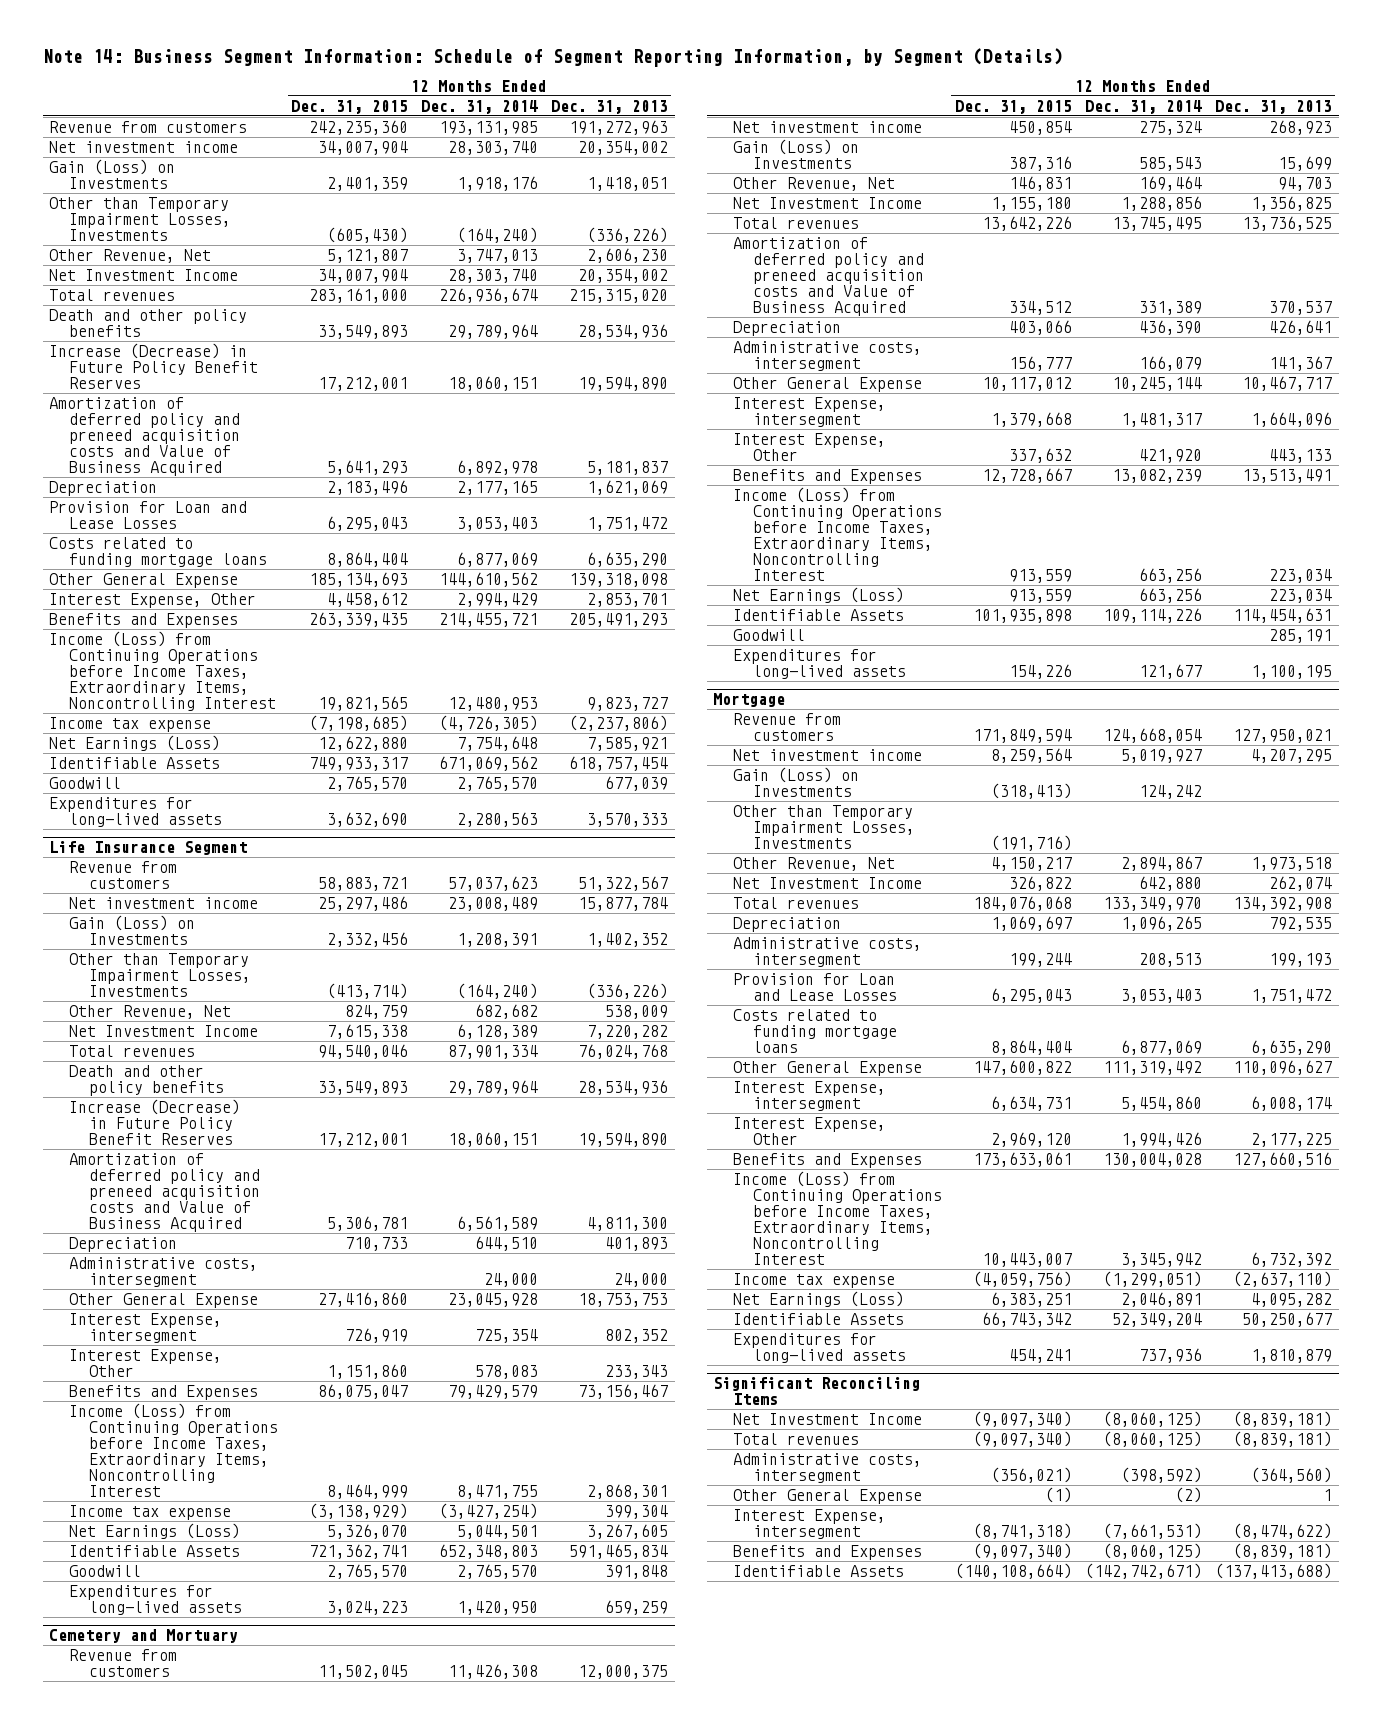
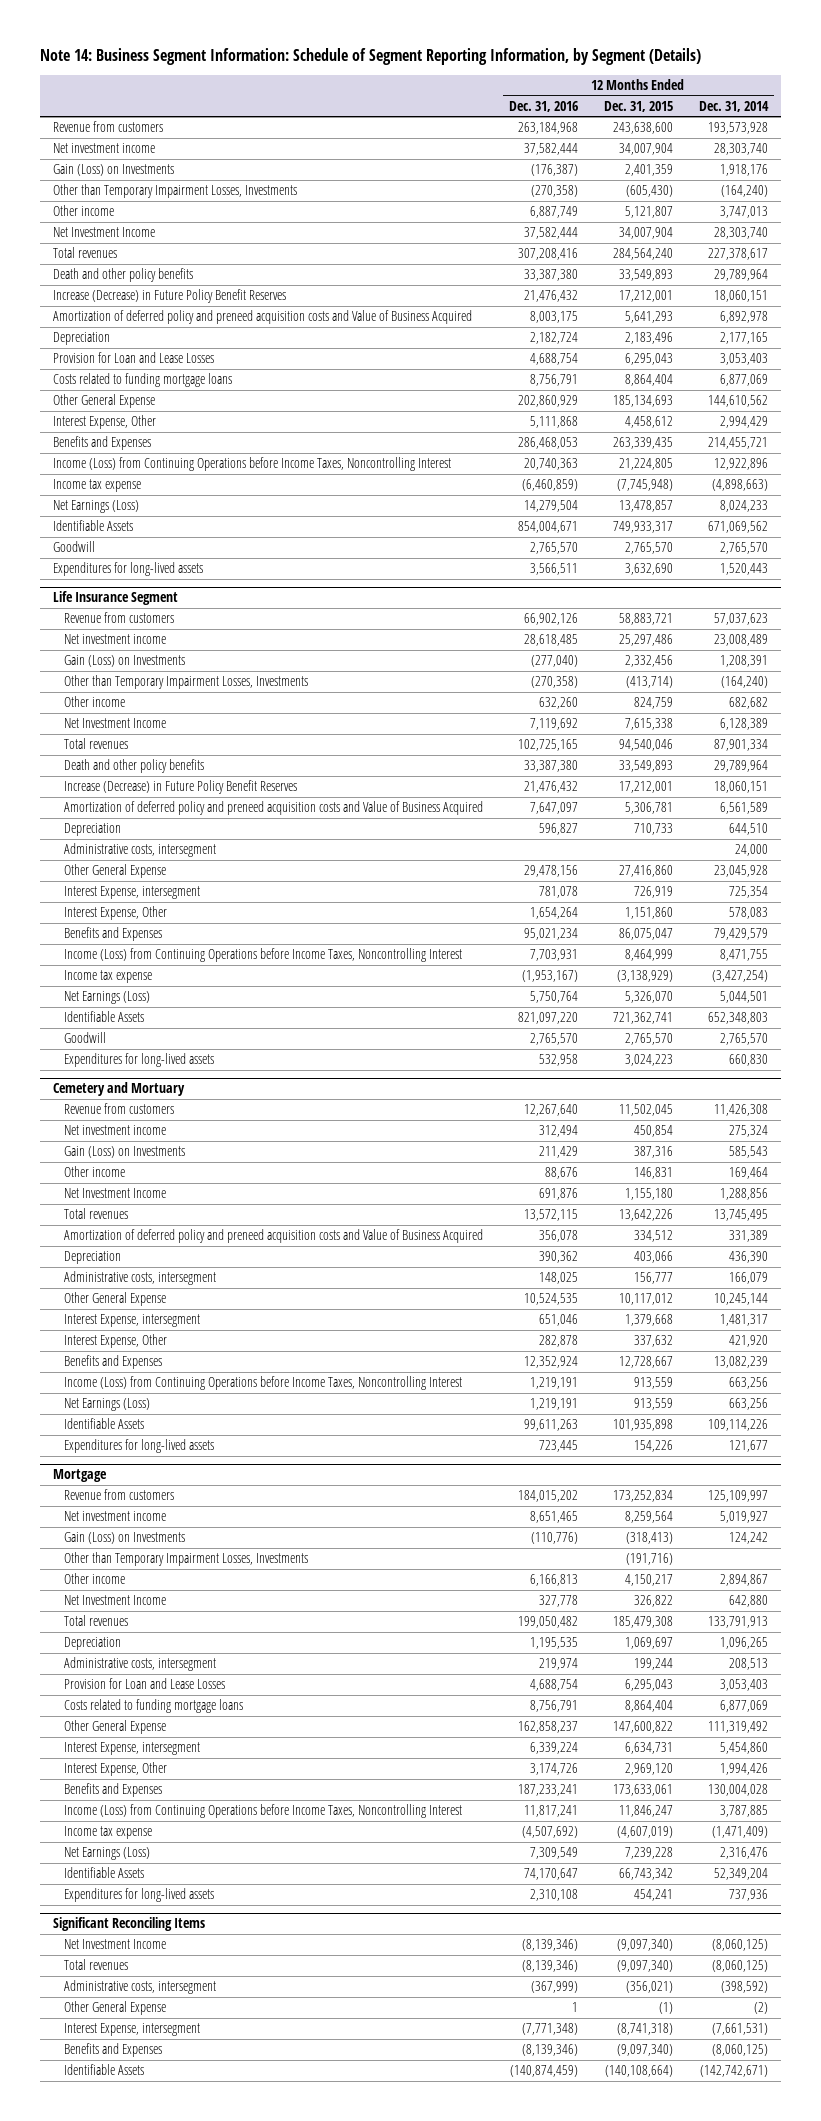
- | 12 Months Ended Dec. 31, 2015 | 12 Months Ended Dec. 31, 2014 | 12 Months Ended Dec. 31, 2013
+ | 12 Months Ended Dec. 31, 2016 | 12 Months Ended Dec. 31, 2015 | 12 Months Ended Dec. 31, 2014
- Revenue from customers | 242,235,360 | 193,131,985 | 191,272,963
+ Revenue from customers | 263,184,968 | 243,638,600 | 193,573,928
- Other Revenue, Net | 5,121,807 | 3,747,013 | 2,606,230
+ Other income | 6,887,749 | 5,121,807 | 3,747,013
- Total revenues | 283,161,000 | 226,936,674 | 215,315,020
+ Total revenues | 307,208,416 | 284,564,240 | 227,378,617
- Income (Loss) from Continuing Operations before Income Taxes, Extraordinary Items, Noncontrolling Interest | 19,821,565 | 12,480,953 | 9,823,727
- Income tax expense | (7,198,685) | (4,726,305) | (2,237,806)
- Net Earnings (Loss) | 12,622,880 | 7,754,648 | 7,585,921
+ Income (Loss) from Continuing Operations before Income Taxes, Noncontrolling Interest | 20,740,363 | 21,224,805 | 12,922,896
+ Income tax expense | (6,460,859) | (7,745,948) | (4,898,663)
+ Net Earnings (Loss) | 14,279,504 | 13,478,857 | 8,024,233
- Expenditures for long-lived assets | 3,632,690 | 2,280,563 | 3,570,333
+ Expenditures for long-lived assets | 3,566,511 | 3,632,690 | 1,520,443
@ Life Insurance Segment
- Other Revenue, Net | 824,759 | 682,682 | 538,009
+ Other income | 632,260 | 824,759 | 682,682
- Income (Loss) from Continuing Operations before Income Taxes, Extraordinary Items, Noncontrolling Interest | 8,464,999 | 8,471,755 | 2,868,301
+ Income (Loss) from Continuing Operations before Income Taxes, Noncontrolling Interest | 7,703,931 | 8,464,999 | 8,471,755
- Expenditures for long-lived assets | 3,024,223 | 1,420,950 | 659,259
+ Expenditures for long-lived assets | 532,958 | 3,024,223 | 660,830
@ Cemetery and Mortuary
- Other Revenue, Net | 146,831 | 169,464 | 94,703
+ Other income | 88,676 | 146,831 | 169,464
- Income (Loss) from Continuing Operations before Income Taxes, Extraordinary Items, Noncontrolling Interest | 913,559 | 663,256 | 223,034
+ Income (Loss) from Continuing Operations before Income Taxes, Noncontrolling Interest | 1,219,191 | 913,559 | 663,256
- Goodwill | | | 285,191
@ Mortgage
- Revenue from customers | 171,849,594 | 124,668,054 | 127,950,021
+ Revenue from customers | 184,015,202 | 173,252,834 | 125,109,997
- Other Revenue, Net | 4,150,217 | 2,894,867 | 1,973,518
+ Other income | 6,166,813 | 4,150,217 | 2,894,867
- Total revenues | 184,076,068 | 133,349,970 | 134,392,908
+ Total revenues | 199,050,482 | 185,479,308 | 133,791,913
- Income (Loss) from Continuing Operations before Income Taxes, Extraordinary Items, Noncontrolling Interest | 10,443,007 | 3,345,942 | 6,732,392
- Income tax expense | (4,059,756) | (1,299,051) | (2,637,110)
- Net Earnings (Loss) | 6,383,251 | 2,046,891 | 4,095,282
+ Income (Loss) from Continuing Operations before Income Taxes, Noncontrolling Interest | 11,817,241 | 11,846,247 | 3,787,885
+ Income tax expense | (4,507,692) | (4,607,019) | (1,471,409)
+ Net Earnings (Loss) | 7,309,549 | 7,239,228 | 2,316,476

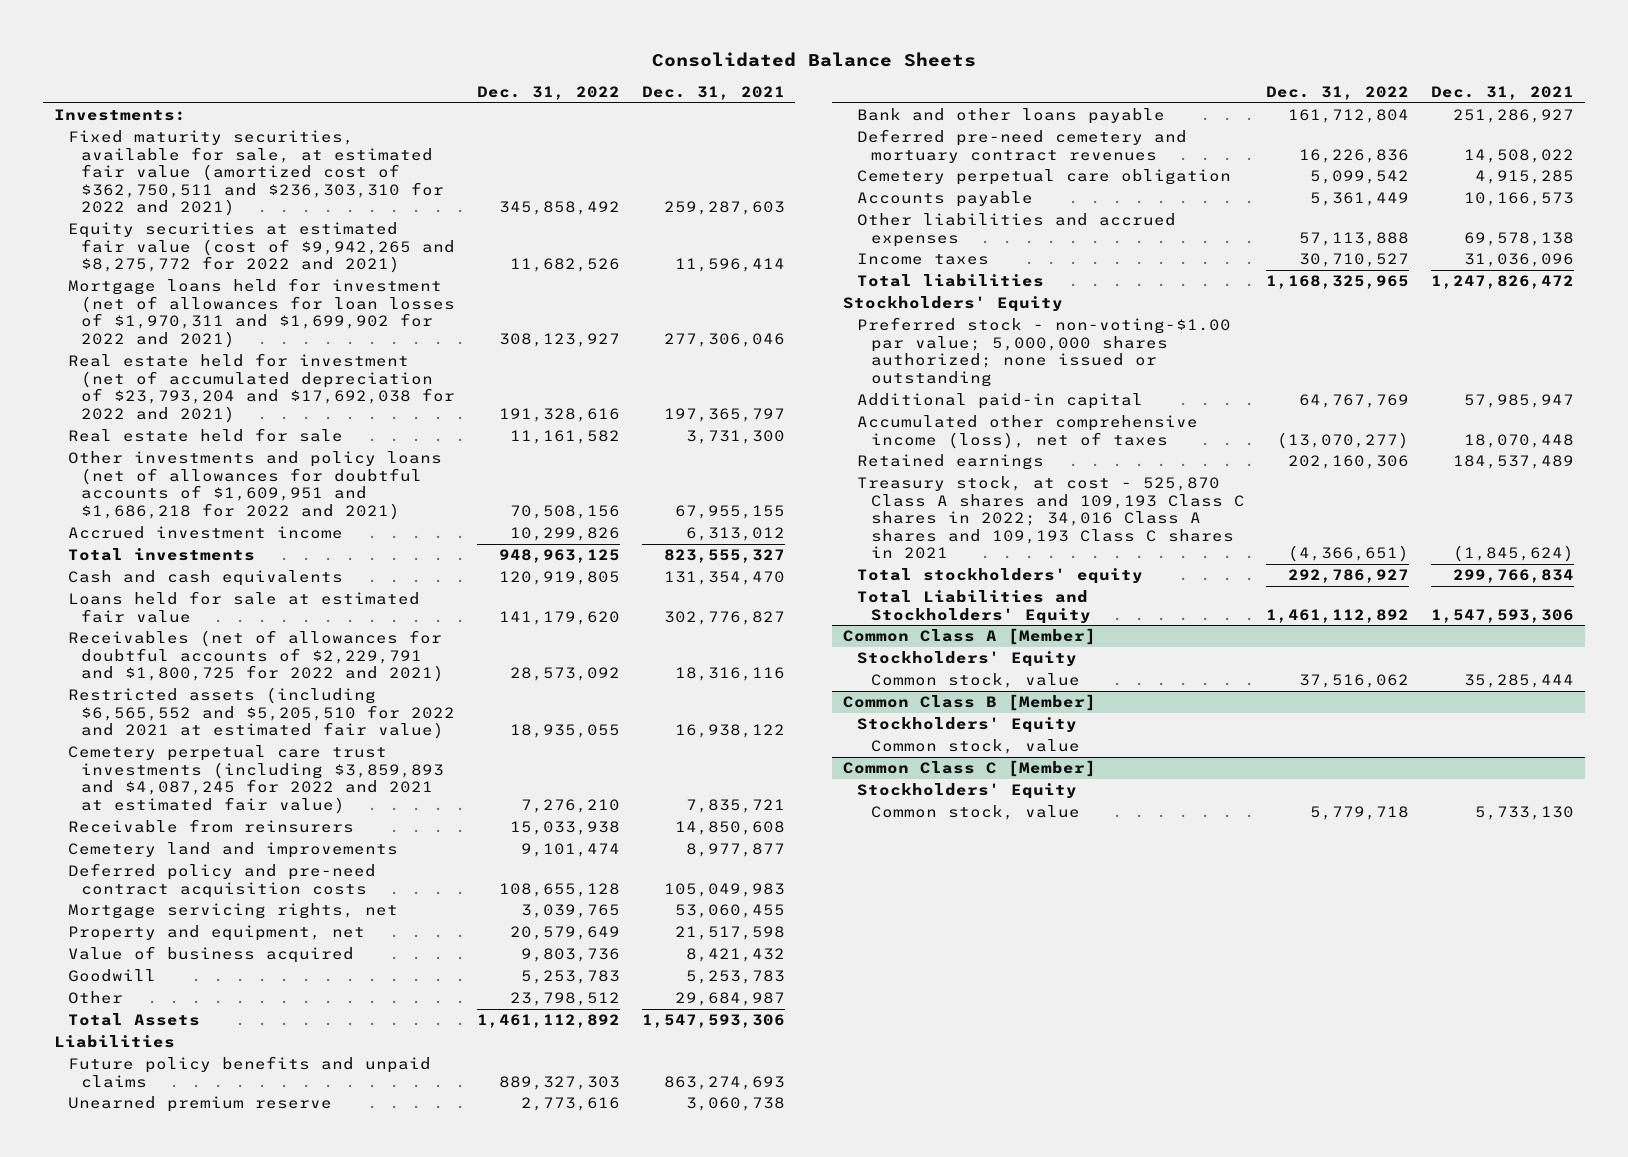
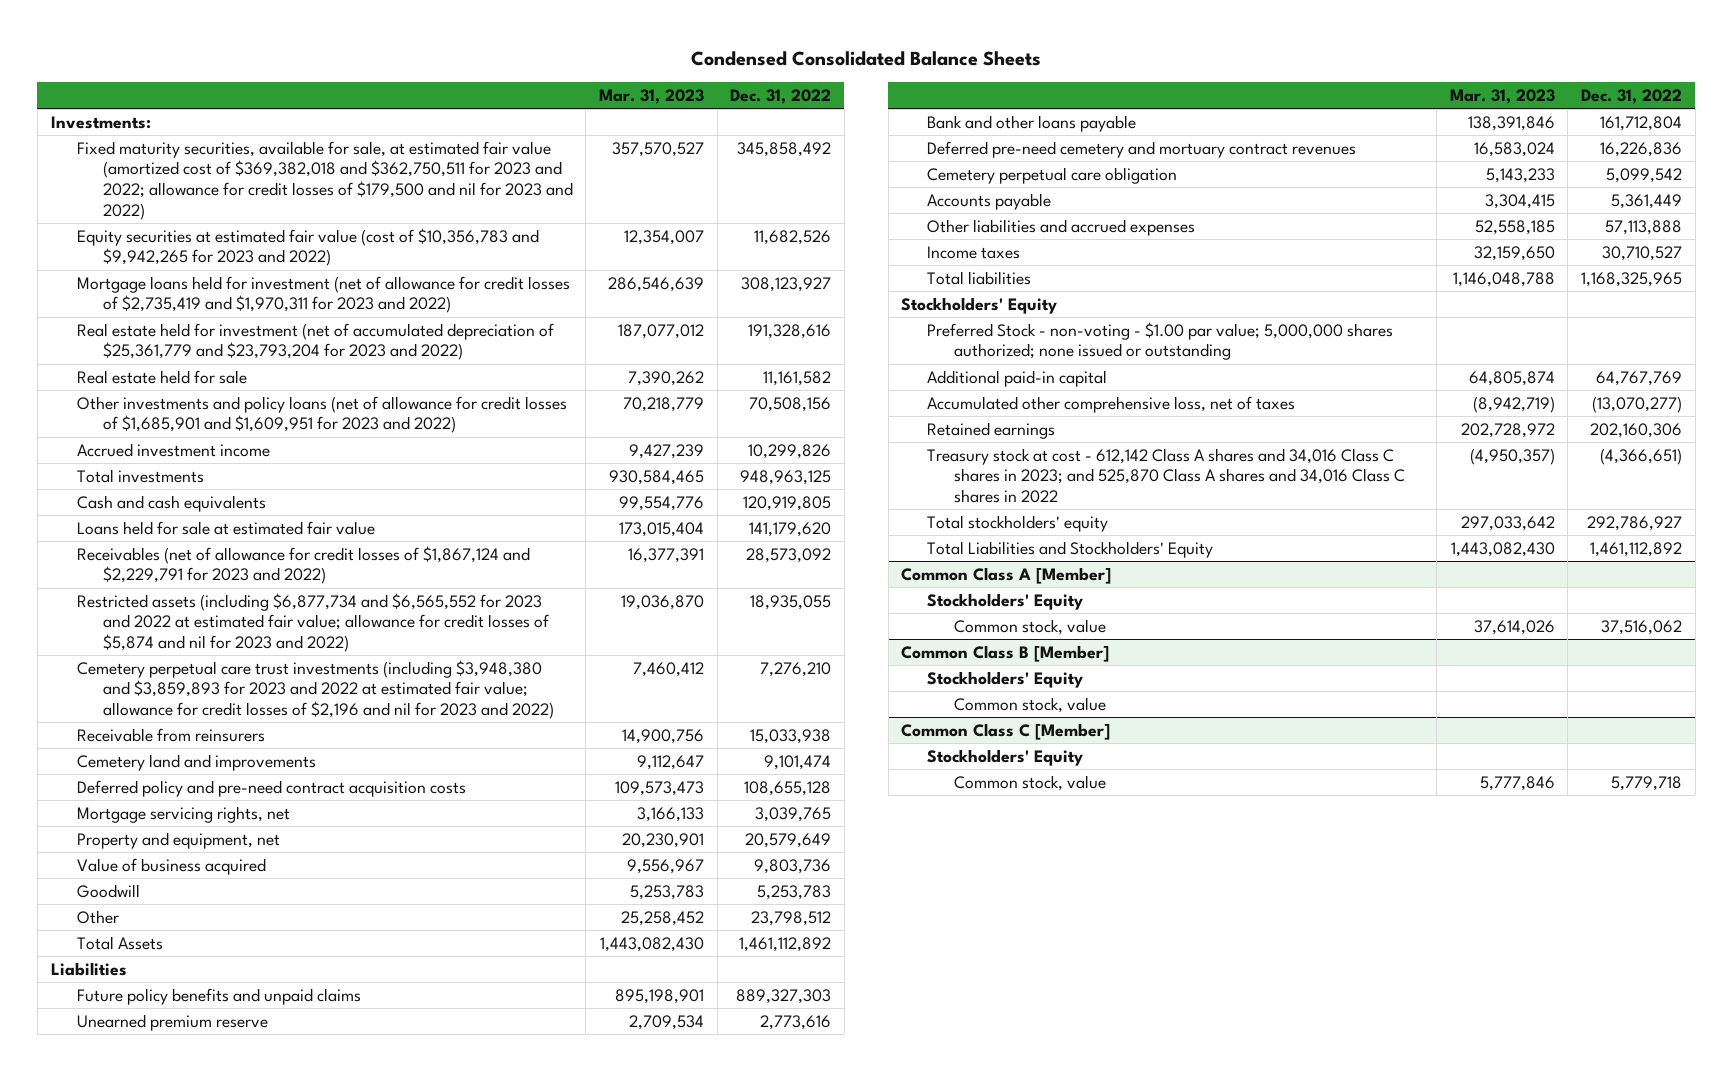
- Consolidated Balance Sheets
+ Condensed Consolidated Balance Sheets
- | Dec. 31, 2022 | Dec. 31, 2021
+ | Mar. 31, 2023 | Dec. 31, 2022
- Fixed maturity securities, available for sale, at estimated fair value (amortized cost of $362,750,511 and $236,303,310 for 2022 and 2021) | 345,858,492 | 259,287,603
- Equity securities at estimated fair value (cost of $9,942,265 and $8,275,772 for 2022 and 2021) | 11,682,526 | 11,596,414
- Mortgage loans held for investment (net of allowances for loan losses of $1,970,311 and $1,699,902 for 2022 and 2021) | 308,123,927 | 277,306,046
- Real estate held for investment (net of accumulated depreciation of $23,793,204 and $17,692,038 for 2022 and 2021) | 191,328,616 | 197,365,797
+ Fixed maturity securities, available for sale, at estimated fair value (amortized cost of $369,382,018 and $362,750,511 for 2023 and 2022; allowance for credit losses of $179,500 and nil for 2023 and 2022) | 357,570,527 | 345,858,492
+ Equity securities at estimated fair value (cost of $10,356,783 and $9,942,265 for 2023 and 2022) | 12,354,007 | 11,682,526
+ Mortgage loans held for investment (net of allowance for credit losses of $2,735,419 and $1,970,311 for 2023 and 2022) | 286,546,639 | 308,123,927
+ Real estate held for investment (net of accumulated depreciation of $25,361,779 and $23,793,204 for 2023 and 2022) | 187,077,012 | 191,328,616
- Other investments and policy loans (net of allowances for doubtful accounts of $1,609,951 and $1,686,218 for 2022 and 2021) | 70,508,156 | 67,955,155
+ Other investments and policy loans (net of allowance for credit losses of $1,685,901 and $1,609,951 for 2023 and 2022) | 70,218,779 | 70,508,156
- Receivables (net of allowances for doubtful accounts of $2,229,791 and $1,800,725 for 2022 and 2021) | 28,573,092 | 18,316,116
- Restricted assets (including $6,565,552 and $5,205,510 for 2022 and 2021 at estimated fair value) | 18,935,055 | 16,938,122
- Cemetery perpetual care trust investments (including $3,859,893 and $4,087,245 for 2022 and 2021 at estimated fair value) | 7,276,210 | 7,835,721
+ Receivables (net of allowance for credit losses of $1,867,124 and $2,229,791 for 2023 and 2022) | 16,377,391 | 28,573,092
+ Restricted assets (including $6,877,734 and $6,565,552 for 2023 and 2022 at estimated fair value; allowance for credit losses of $5,874 and nil for 2023 and 2022) | 19,036,870 | 18,935,055
+ Cemetery perpetual care trust investments (including $3,948,380 and $3,859,893 for 2023 and 2022 at estimated fair value; allowance for credit losses of $2,196 and nil for 2023 and 2022) | 7,460,412 | 7,276,210
- Preferred stock - non-voting-$1.00 par value; 5,000,000 shares authorized; none issued or outstanding
+ Preferred Stock - non-voting - $1.00 par value; 5,000,000 shares authorized; none issued or outstanding
- Accumulated other comprehensive income (loss), net of taxes | (13,070,277) | 18,070,448
+ Accumulated other comprehensive loss, net of taxes | (8,942,719) | (13,070,277)
- Treasury stock, at cost - 525,870 Class A shares and 109,193 Class C shares in 2022; 34,016 Class A shares and 109,193 Class C shares in 2021 | (4,366,651) | (1,845,624)
+ Treasury stock at cost - 612,142 Class A shares and 34,016 Class C shares in 2023; and 525,870 Class A shares and 34,016 Class C shares in 2022 | (4,950,357) | (4,366,651)

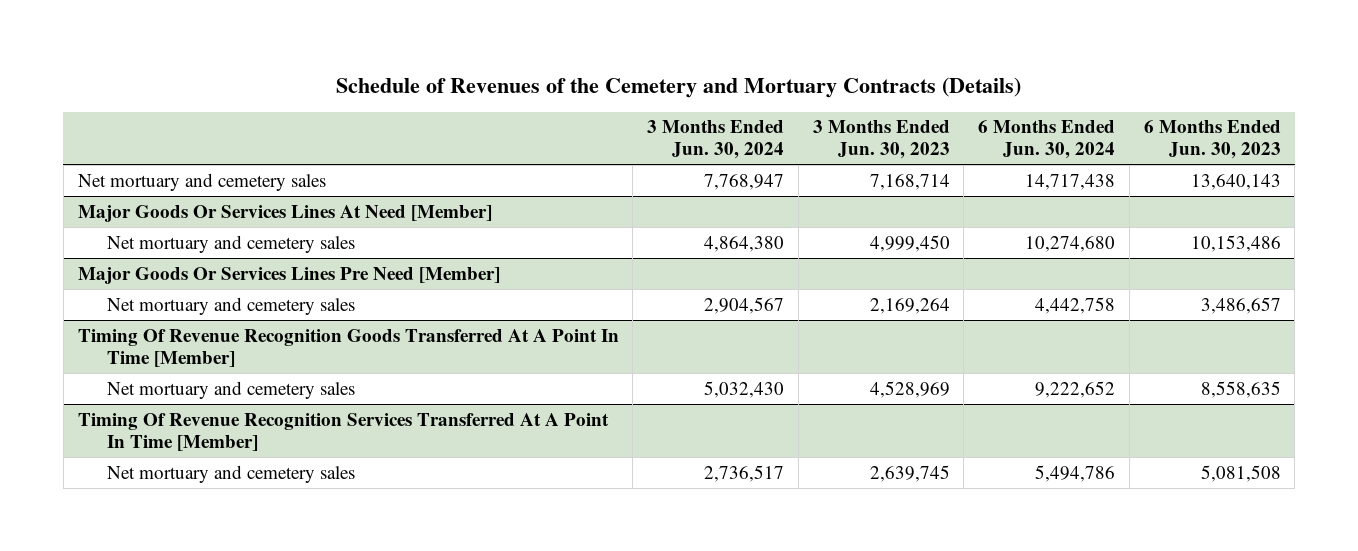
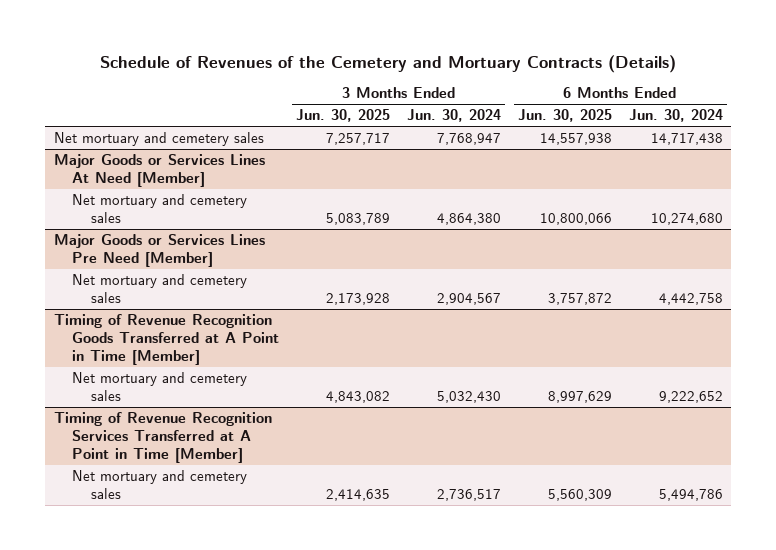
- | 3 Months Ended Jun. 30, 2024 | 3 Months Ended Jun. 30, 2023 | 6 Months Ended Jun. 30, 2024 | 6 Months Ended Jun. 30, 2023
+ | 3 Months Ended Jun. 30, 2025 | 3 Months Ended Jun. 30, 2024 | 6 Months Ended Jun. 30, 2025 | 6 Months Ended Jun. 30, 2024
- Major Goods Or Services Lines At Need [Member]
+ Major Goods or Services Lines At Need [Member]
- Major Goods Or Services Lines Pre Need [Member]
+ Major Goods or Services Lines Pre Need [Member]
- Timing Of Revenue Recognition Goods Transferred At A Point In Time [Member]
+ Timing of Revenue Recognition Goods Transferred at A Point in Time [Member]
- Timing Of Revenue Recognition Services Transferred At A Point In Time [Member]
+ Timing of Revenue Recognition Services Transferred at A Point in Time [Member]

